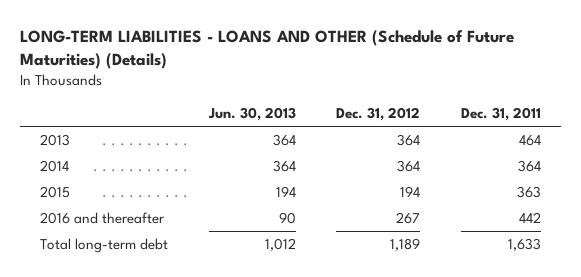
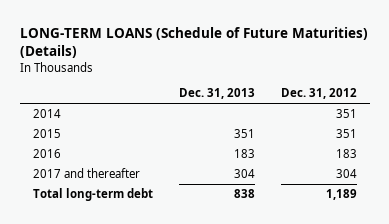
- LONG-TERM LIABILITIES - LOANS AND OTHER (Schedule of Future Maturities) (Details)
+ LONG-TERM LOANS (Schedule of Future Maturities) (Details)
- | Jun. 30, 2013 | Dec. 31, 2012 | Dec. 31, 2011
+ | Dec. 31, 2013 | Dec. 31, 2012
- 2013 | 364 | 364 | 464
- 2014 | 364 | 364 | 364
- 2015 | 194 | 194 | 363
- 2016 and thereafter | 90 | 267 | 442
+ 2014 | | 351
+ 2015 | 351 | 351
+ 2016 | 183 | 183
+ 2017 and thereafter | 304 | 304

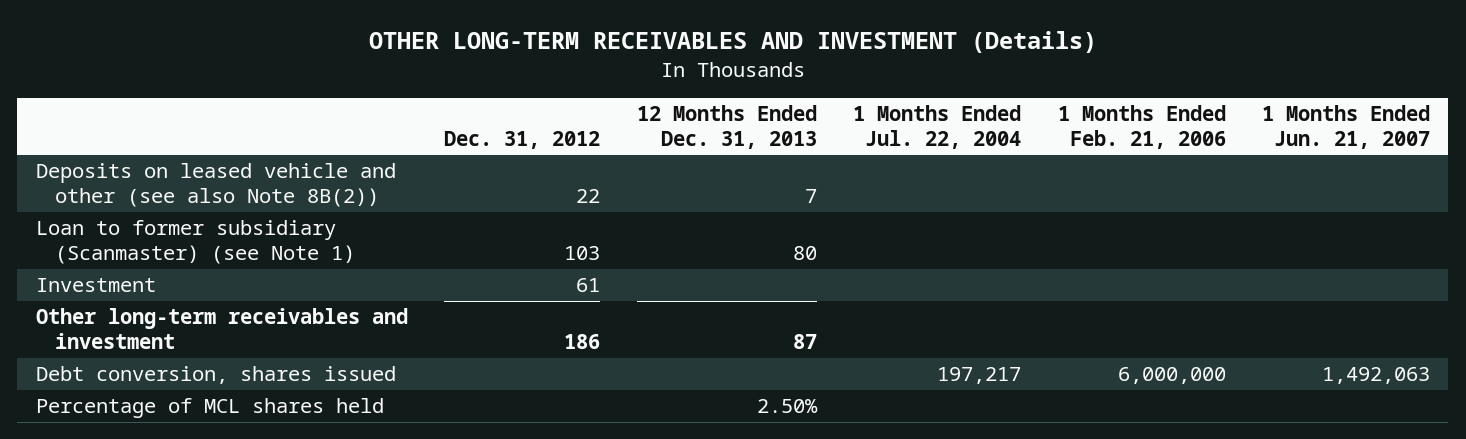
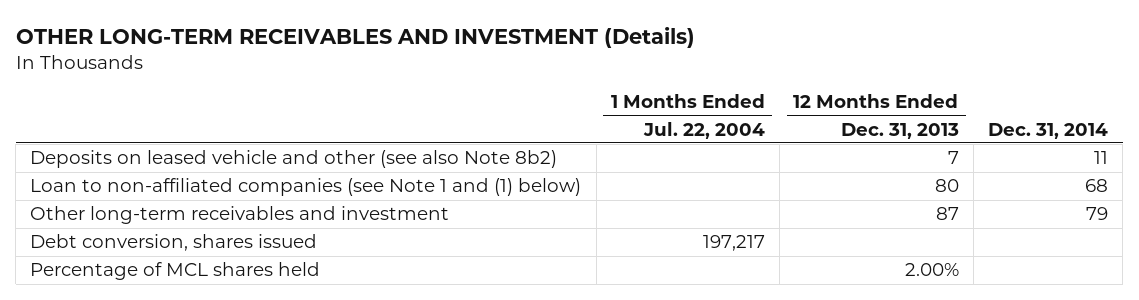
- | Dec. 31, 2012 | 12 Months Ended Dec. 31, 2013 | 1 Months Ended Jul. 22, 2004 | 1 Months Ended Feb. 21, 2006 | 1 Months Ended Jun. 21, 2007
+ | 1 Months Ended Jul. 22, 2004 | 12 Months Ended Dec. 31, 2013 | Dec. 31, 2014
- Deposits on leased vehicle and other (see also Note 8B(2)) | 22 | 7 | | |
- Loan to former subsidiary (Scanmaster) (see Note 1) | 103 | 80 | | |
- Investment | 61 | | | |
+ Deposits on leased vehicle and other (see also Note 8b2) | | 7 | 11
+ Loan to non-affiliated companies (see Note 1 and (1) below) | | 80 | 68
- Percentage of MCL shares held | | 2.50% | | |
+ Percentage of MCL shares held | | 2.00% |

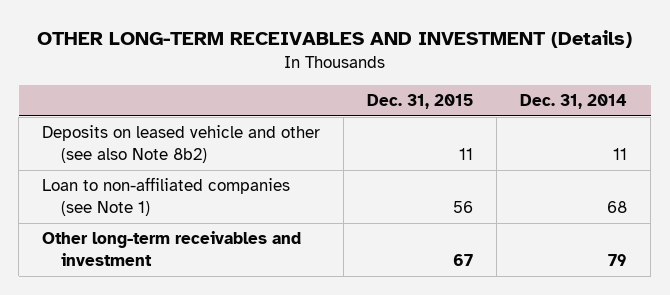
- | 1 Months Ended Jul. 22, 2004 | 12 Months Ended Dec. 31, 2013 | Dec. 31, 2014
+ | Dec. 31, 2015 | Dec. 31, 2014
- Loan to non-affiliated companies (see Note 1 and (1) below) | | 80 | 68
+ Loan to non-affiliated companies (see Note 1) | 56 | 68
- Debt conversion, shares issued | 197,217 | |
- Percentage of MCL shares held | | 2.00% |

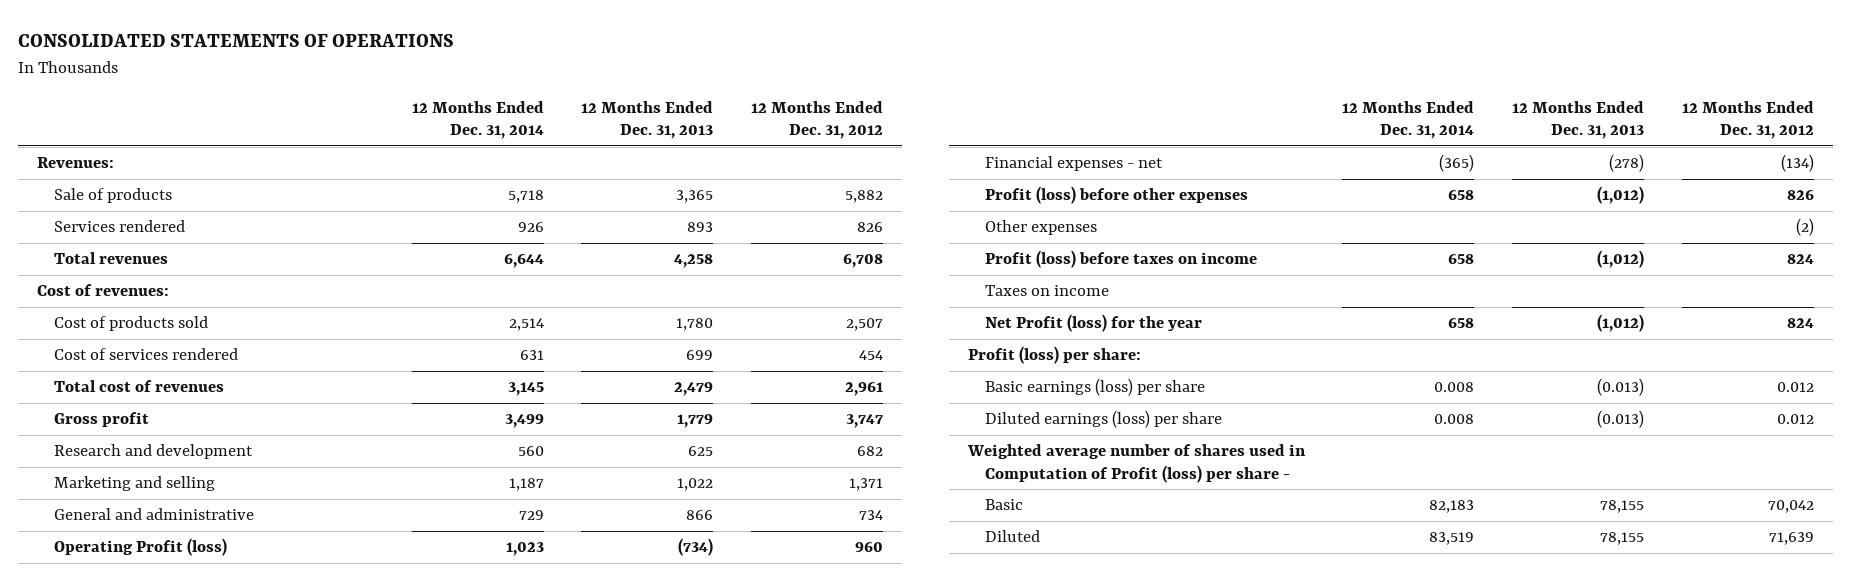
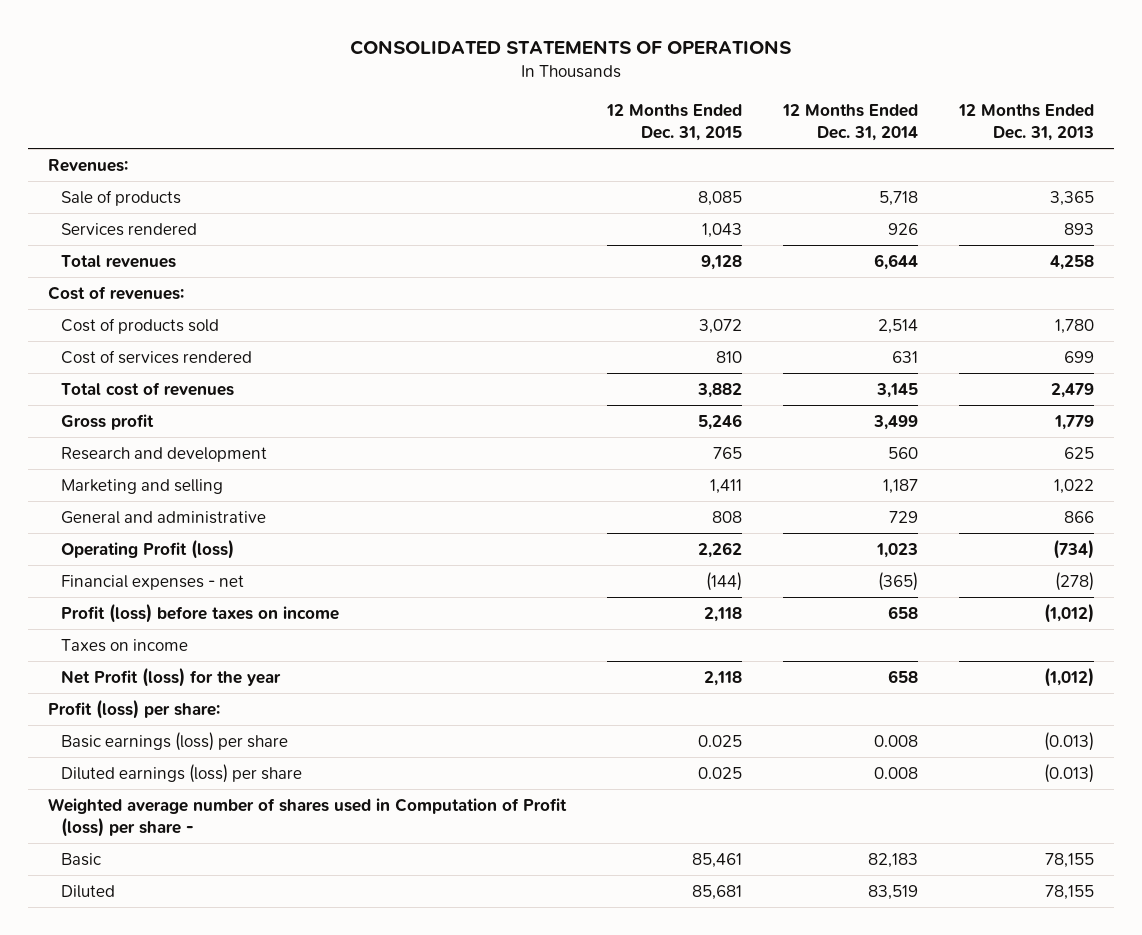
- | 12 Months Ended Dec. 31, 2014 | 12 Months Ended Dec. 31, 2013 | 12 Months Ended Dec. 31, 2012
+ | 12 Months Ended Dec. 31, 2015 | 12 Months Ended Dec. 31, 2014 | 12 Months Ended Dec. 31, 2013
- Profit (loss) before other expenses | 658 | (1,012) | 826
- Other expenses | | | (2)

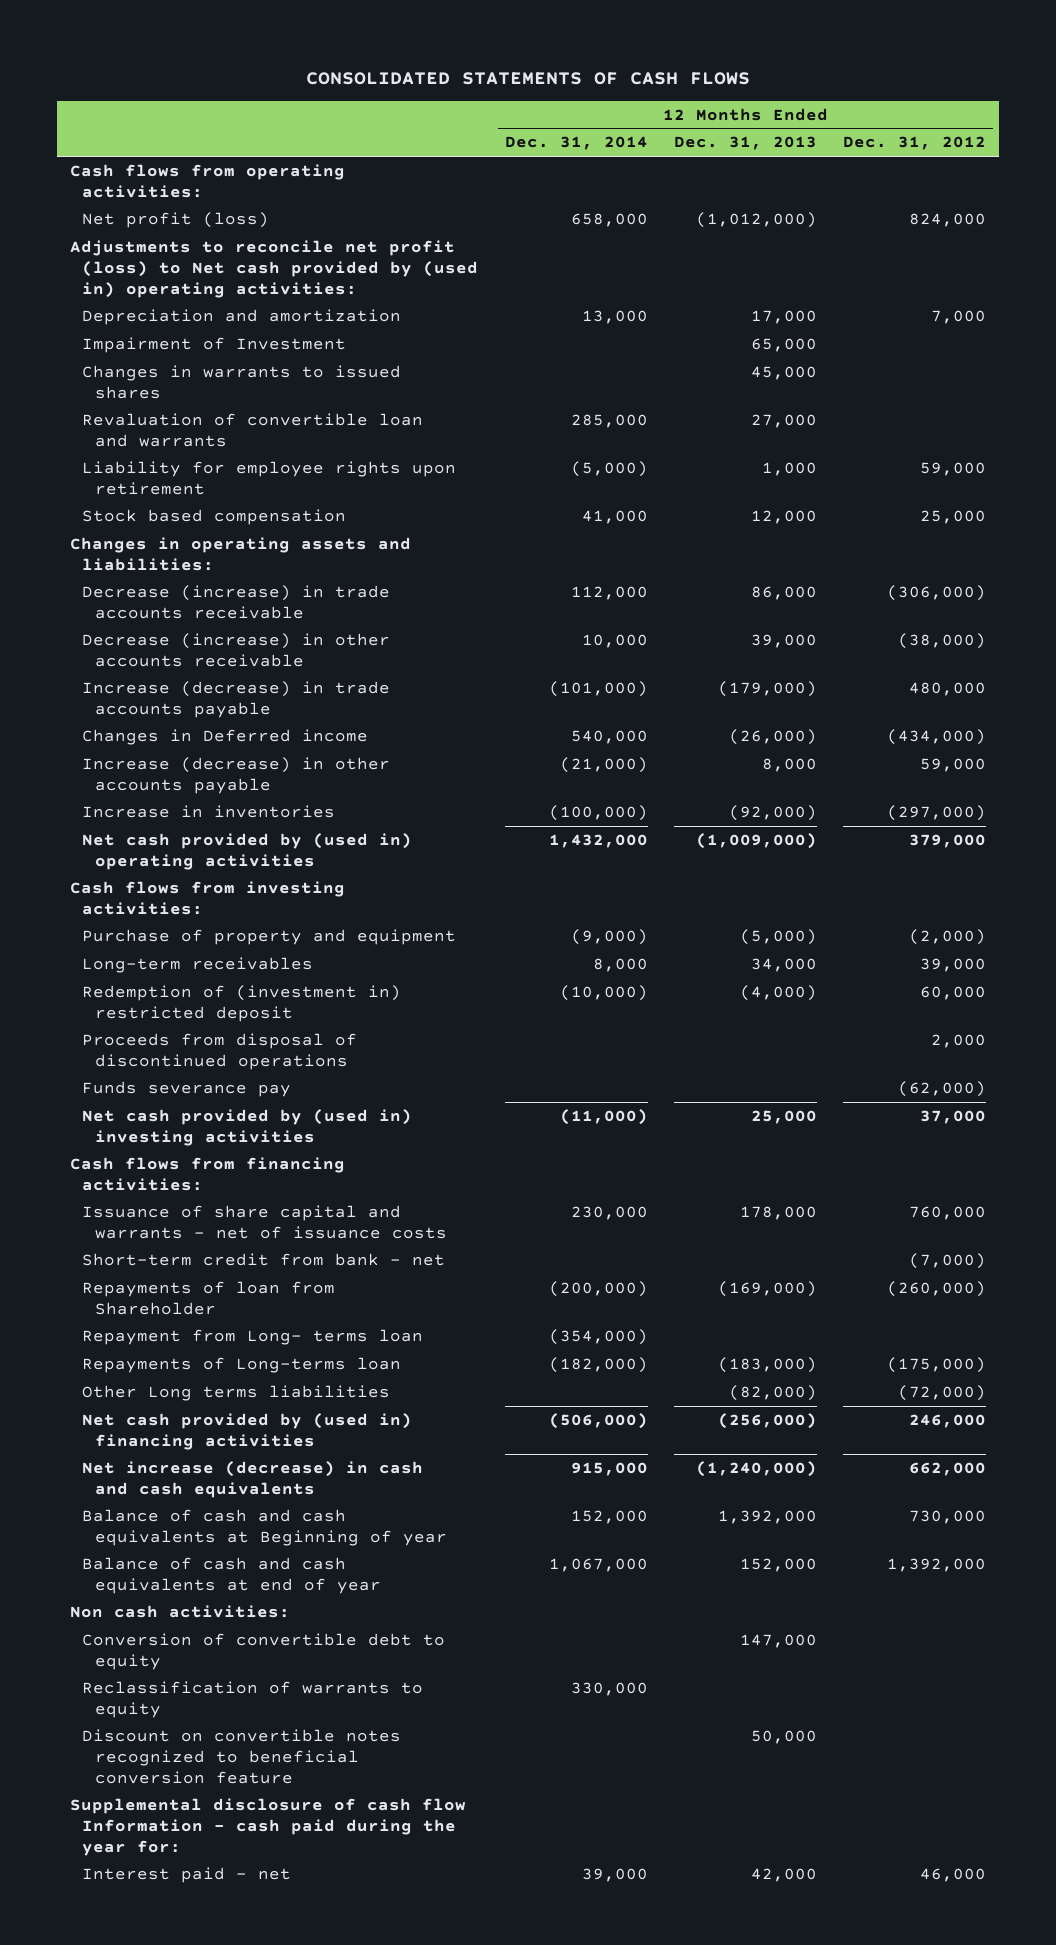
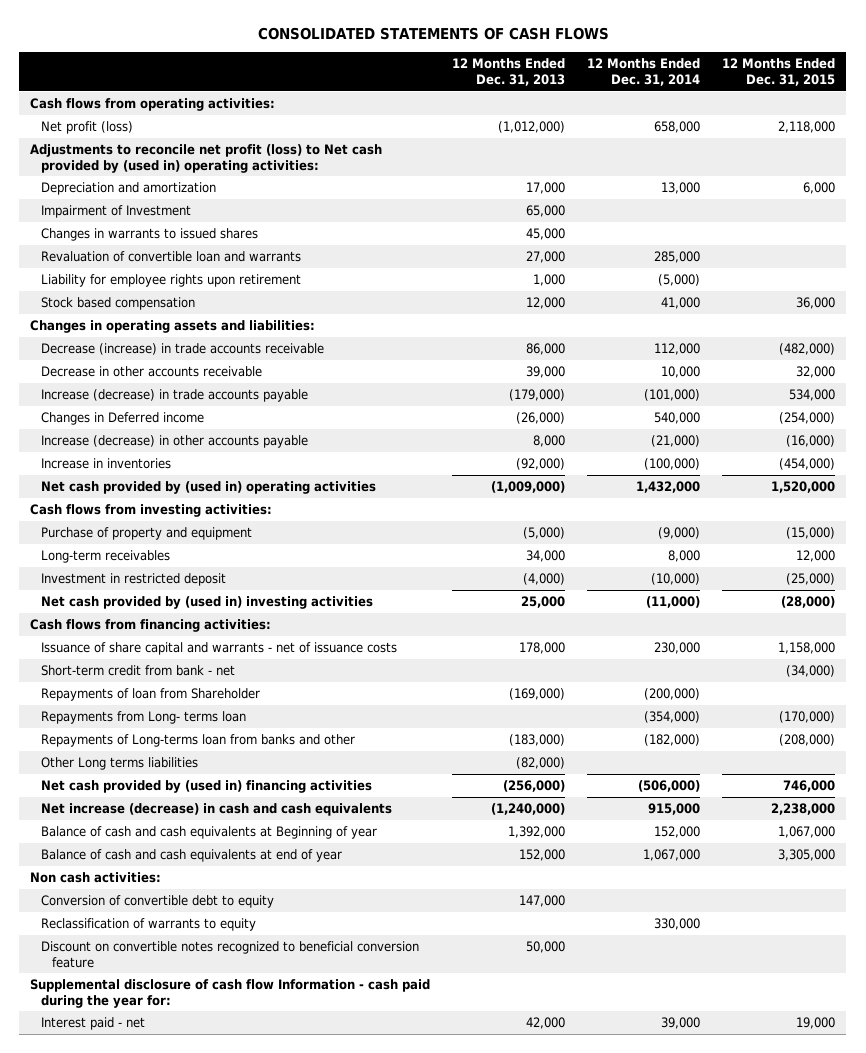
- | 12 Months Ended Dec. 31, 2014 | 12 Months Ended Dec. 31, 2013 | 12 Months Ended Dec. 31, 2012
+ | 12 Months Ended Dec. 31, 2013 | 12 Months Ended Dec. 31, 2014 | 12 Months Ended Dec. 31, 2015
- Decrease (increase) in other accounts receivable | 10,000 | 39,000 | (38,000)
+ Decrease in other accounts receivable | 39,000 | 10,000 | 32,000
- Redemption of (investment in) restricted deposit | (10,000) | (4,000) | 60,000
- Proceeds from disposal of discontinued operations | | | 2,000
- Funds severance pay | | | (62,000)
+ Investment in restricted deposit | (4,000) | (10,000) | (25,000)
- Repayment from Long- terms loan | (354,000) | |
- Repayments of Long-terms loan | (182,000) | (183,000) | (175,000)
+ Repayments from Long- terms loan | | (354,000) | (170,000)
+ Repayments of Long-terms loan from banks and other | (183,000) | (182,000) | (208,000)

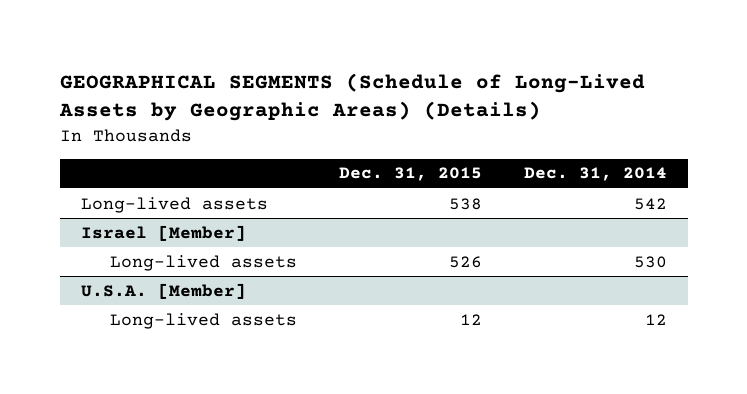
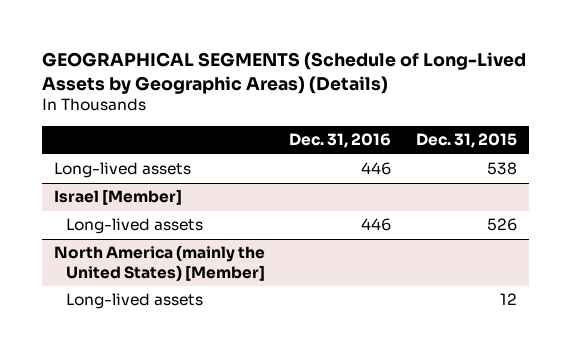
- | Dec. 31, 2015 | Dec. 31, 2014
+ | Dec. 31, 2016 | Dec. 31, 2015
- U.S.A. [Member]
+ North America (mainly the United States) [Member]

